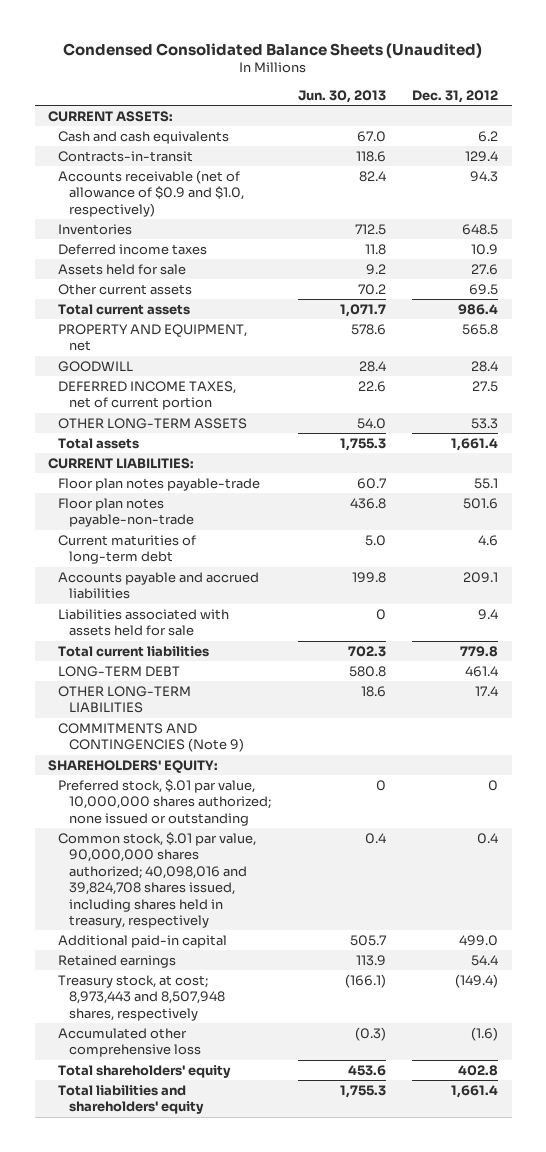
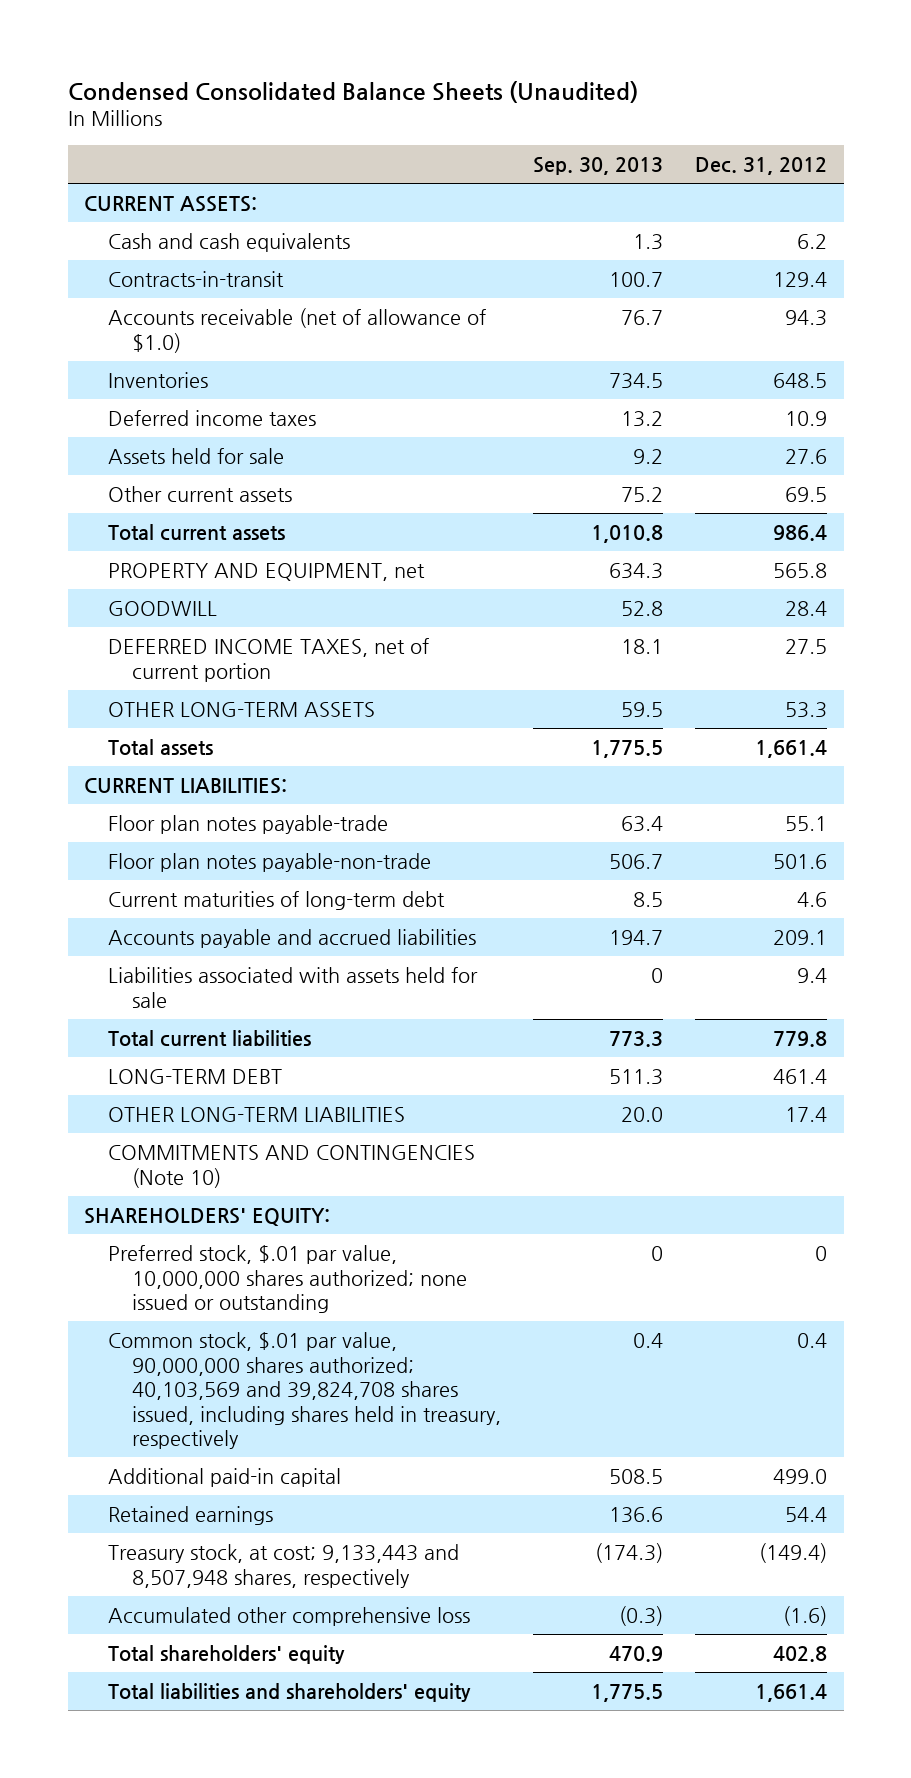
- | Jun. 30, 2013 | Dec. 31, 2012
+ | Sep. 30, 2013 | Dec. 31, 2012
- Accounts receivable (net of allowance of $0.9 and $1.0, respectively) | 82.4 | 94.3
+ Accounts receivable (net of allowance of $1.0) | 76.7 | 94.3
- COMMITMENTS AND CONTINGENCIES (Note 9)
+ COMMITMENTS AND CONTINGENCIES (Note 10)
- Common stock, $.01 par value, 90,000,000 shares authorized; 40,098,016 and 39,824,708 shares issued, including shares held in treasury, respectively | 0.4 | 0.4
+ Common stock, $.01 par value, 90,000,000 shares authorized; 40,103,569 and 39,824,708 shares issued, including shares held in treasury, respectively | 0.4 | 0.4
- Treasury stock, at cost; 8,973,443 and 8,507,948 shares, respectively | (166.1) | (149.4)
+ Treasury stock, at cost; 9,133,443 and 8,507,948 shares, respectively | (174.3) | (149.4)

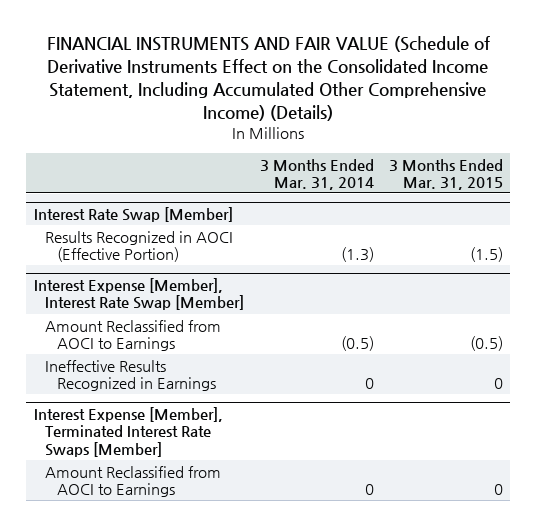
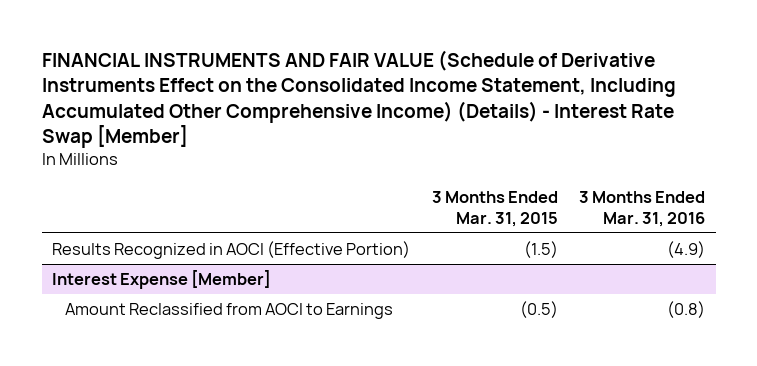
- FINANCIAL INSTRUMENTS AND FAIR VALUE (Schedule of Derivative Instruments Effect on the Consolidated Income Statement, Including Accumulated Other Comprehensive Income) (Details)
+ FINANCIAL INSTRUMENTS AND FAIR VALUE (Schedule of Derivative Instruments Effect on the Consolidated Income Statement, Including Accumulated Other Comprehensive Income) (Details) - Interest Rate Swap [Member]
- | 3 Months Ended Mar. 31, 2014 | 3 Months Ended Mar. 31, 2015
+ | 3 Months Ended Mar. 31, 2015 | 3 Months Ended Mar. 31, 2016
- Interest Rate Swap [Member]
- Interest Expense [Member], Interest Rate Swap [Member]
+ Interest Expense [Member]
- Ineffective Results Recognized in Earnings | 0 | 0
- Interest Expense [Member], Terminated Interest Rate Swaps [Member]
- Amount Reclassified from AOCI to Earnings | 0 | 0

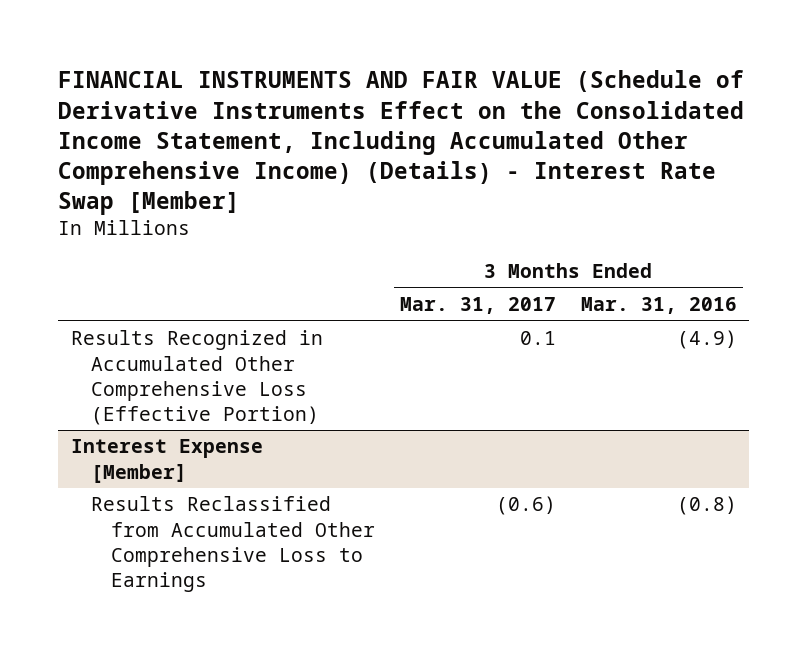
- | 3 Months Ended Mar. 31, 2015 | 3 Months Ended Mar. 31, 2016
+ | 3 Months Ended Mar. 31, 2017 | 3 Months Ended Mar. 31, 2016
- Results Recognized in AOCI (Effective Portion) | (1.5) | (4.9)
+ Results Recognized in Accumulated Other Comprehensive Loss (Effective Portion) | 0.1 | (4.9)
@ Interest Expense [Member]
- Amount Reclassified from AOCI to Earnings | (0.5) | (0.8)
+ Results Reclassified from Accumulated Other Comprehensive Loss to Earnings | (0.6) | (0.8)

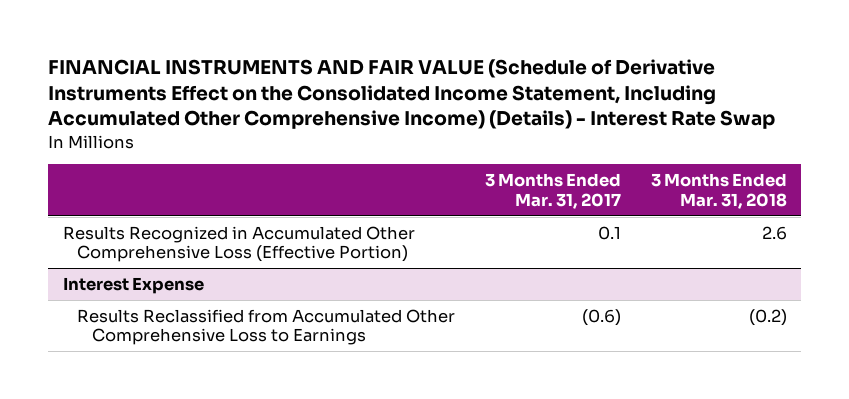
- FINANCIAL INSTRUMENTS AND FAIR VALUE (Schedule of Derivative Instruments Effect on the Consolidated Income Statement, Including Accumulated Other Comprehensive Income) (Details) - Interest Rate Swap [Member]
+ FINANCIAL INSTRUMENTS AND FAIR VALUE (Schedule of Derivative Instruments Effect on the Consolidated Income Statement, Including Accumulated Other Comprehensive Income) (Details) - Interest Rate Swap
- | 3 Months Ended Mar. 31, 2017 | 3 Months Ended Mar. 31, 2016
+ | 3 Months Ended Mar. 31, 2017 | 3 Months Ended Mar. 31, 2018
- Interest Expense [Member]
+ Interest Expense

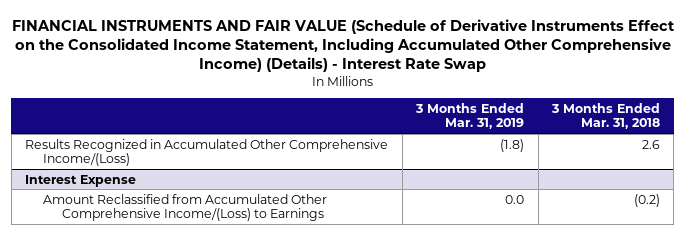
- | 3 Months Ended Mar. 31, 2017 | 3 Months Ended Mar. 31, 2018
+ | 3 Months Ended Mar. 31, 2019 | 3 Months Ended Mar. 31, 2018
- Results Recognized in Accumulated Other Comprehensive Loss (Effective Portion) | 0.1 | 2.6
+ Results Recognized in Accumulated Other Comprehensive Income/(Loss) | (1.8) | 2.6
@ Interest Expense
- Results Reclassified from Accumulated Other Comprehensive Loss to Earnings | (0.6) | (0.2)
+ Amount Reclassified from Accumulated Other Comprehensive Income/(Loss) to Earnings | 0.0 | (0.2)

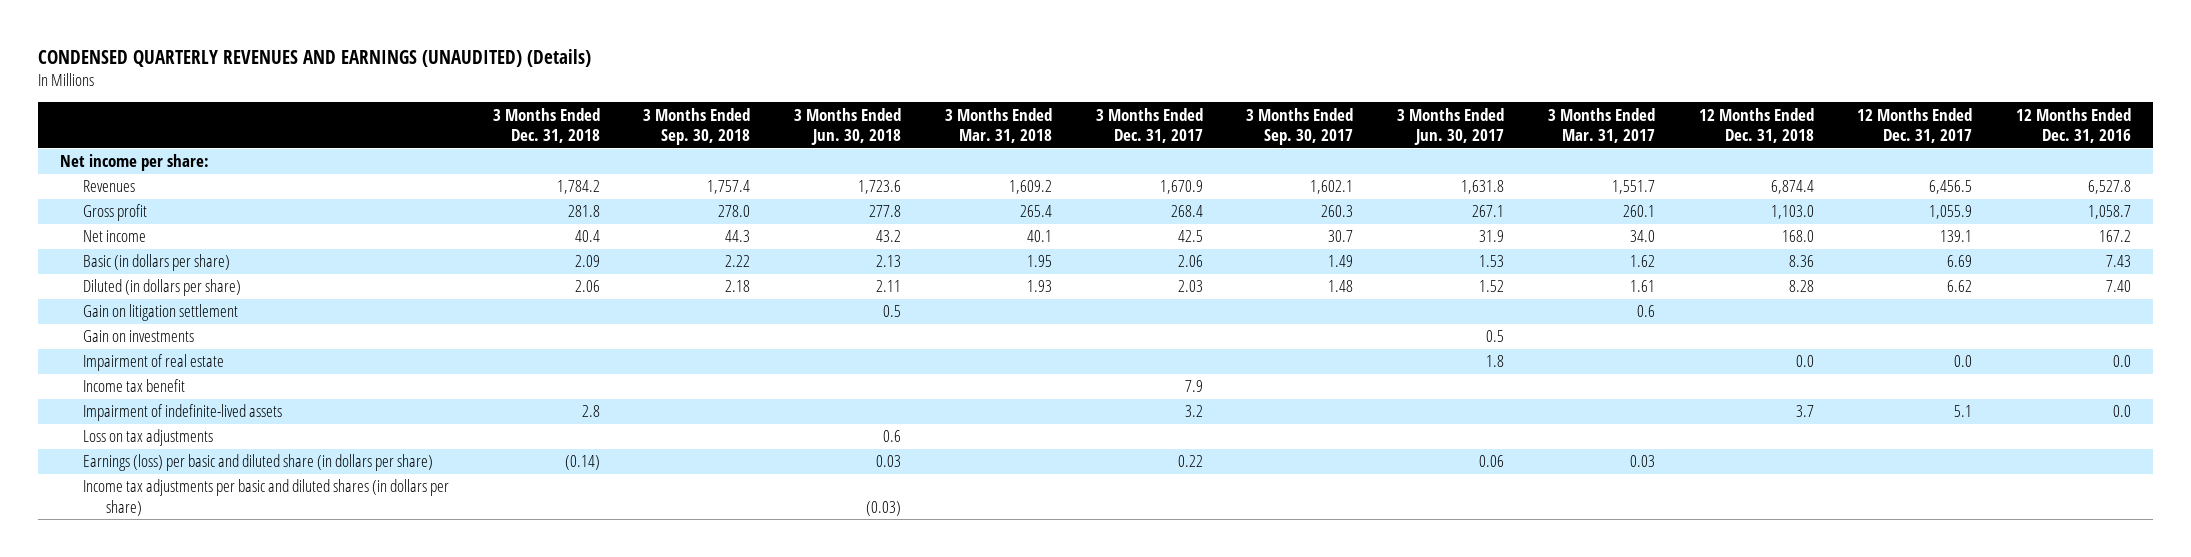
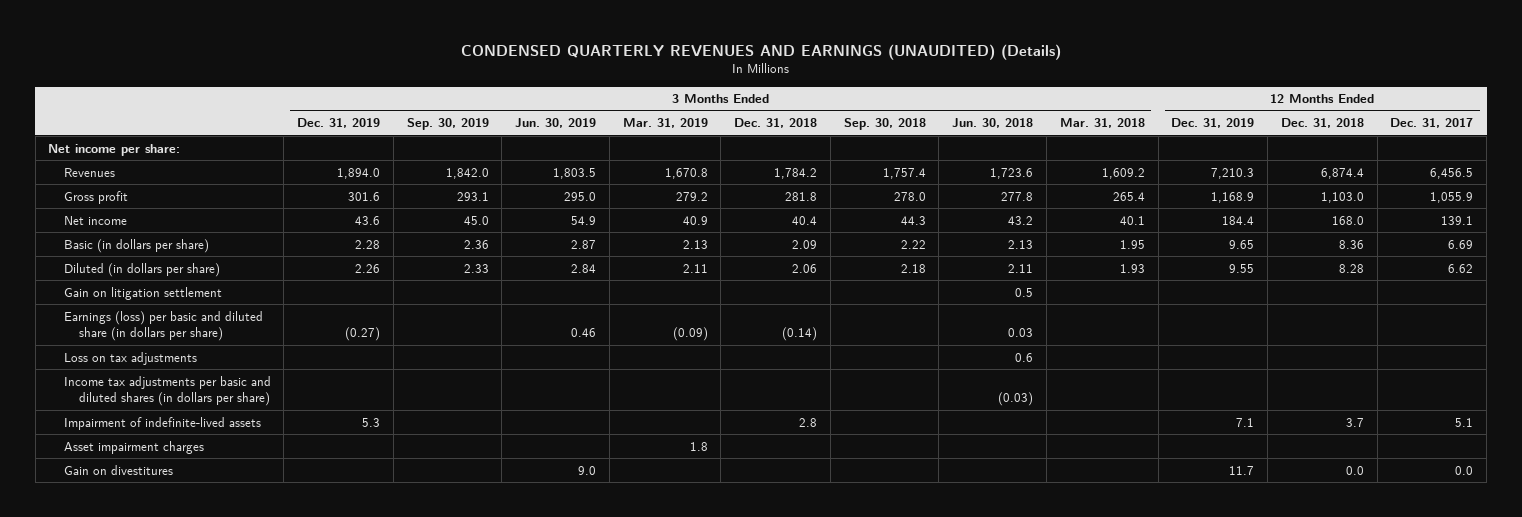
- | 3 Months Ended Dec. 31, 2018 | 3 Months Ended Sep. 30, 2018 | 3 Months Ended Jun. 30, 2018 | 3 Months Ended Mar. 31, 2018 | 3 Months Ended Dec. 31, 2017 | 3 Months Ended Sep. 30, 2017 | 3 Months Ended Jun. 30, 2017 | 3 Months Ended Mar. 31, 2017 | 12 Months Ended Dec. 31, 2018 | 12 Months Ended Dec. 31, 2017 | 12 Months Ended Dec. 31, 2016
+ | 3 Months Ended Dec. 31, 2019 | 3 Months Ended Sep. 30, 2019 | 3 Months Ended Jun. 30, 2019 | 3 Months Ended Mar. 31, 2019 | 3 Months Ended Dec. 31, 2018 | 3 Months Ended Sep. 30, 2018 | 3 Months Ended Jun. 30, 2018 | 3 Months Ended Mar. 31, 2018 | 12 Months Ended Dec. 31, 2019 | 12 Months Ended Dec. 31, 2018 | 12 Months Ended Dec. 31, 2017
- Gain on investments | | | | | | | 0.5 | | | |
- Impairment of real estate | | | | | | | 1.8 | | 0.0 | 0.0 | 0.0
- Income tax benefit | | | | | 7.9 | | | | | |
moved down: Loss on tax adjustments | | | | | | | 0.6 | | | |
moved down: Impairment of indefinite-lived assets | 5.3 | | | | 2.8 | | | | 7.1 | 3.7 | 5.1
+ Asset impairment charges | | | | 1.8 | | | | | | |
+ Gain on divestitures | | | 9.0 | | | | | | 11.7 | 0.0 | 0.0

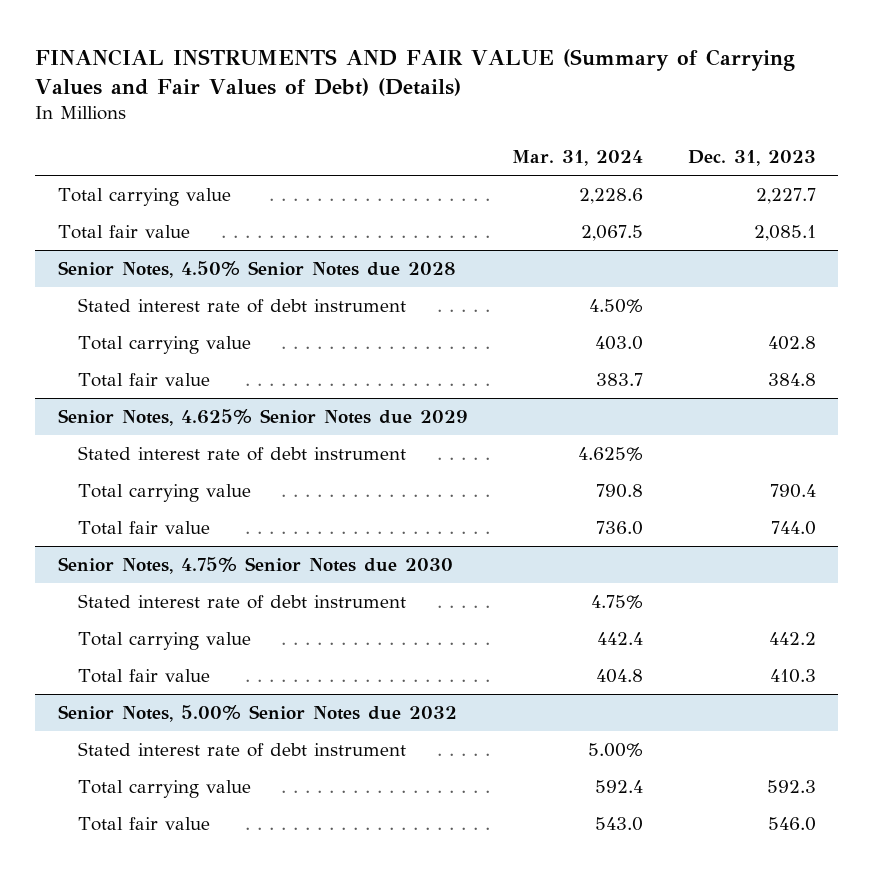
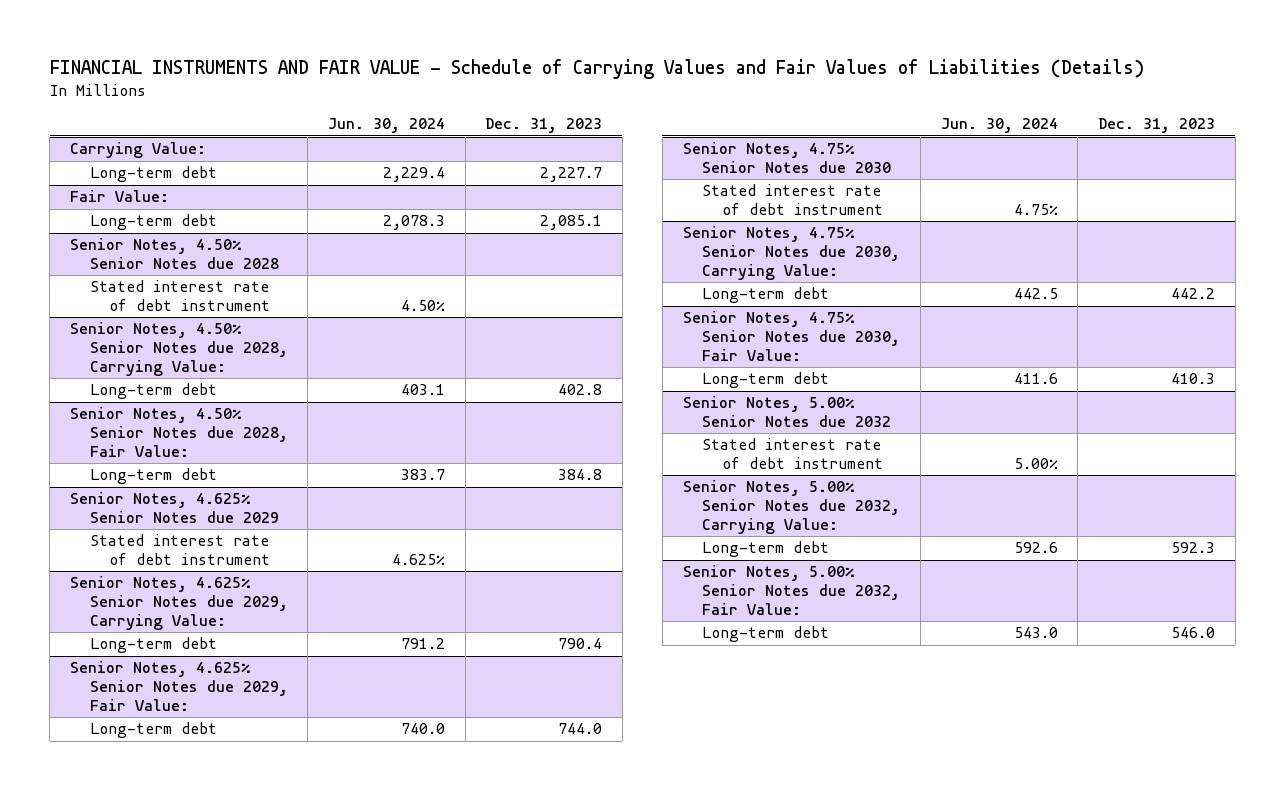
- FINANCIAL INSTRUMENTS AND FAIR VALUE (Summary of Carrying Values and Fair Values of Debt) (Details)
+ FINANCIAL INSTRUMENTS AND FAIR VALUE - Schedule of Carrying Values and Fair Values of Liabilities (Details)
- | Mar. 31, 2024 | Dec. 31, 2023
+ | Jun. 30, 2024 | Dec. 31, 2023
- Total carrying value | 2,228.6 | 2,227.7
- Total fair value | 2,067.5 | 2,085.1
+ Carrying Value:
+ Long-term debt | 2,229.4 | 2,227.7
+ Fair Value:
+ Long-term debt | 2,078.3 | 2,085.1
@ Senior Notes, 4.50% Senior Notes due 2028
- Total carrying value | 403.0 | 402.8
- Total fair value | 383.7 | 384.8
+ Senior Notes, 4.50% Senior Notes due 2028, Carrying Value:
+ Long-term debt | 403.1 | 402.8
+ Senior Notes, 4.50% Senior Notes due 2028, Fair Value:
+ Long-term debt | 383.7 | 384.8
@ Senior Notes, 4.625% Senior Notes due 2029
- Total carrying value | 790.8 | 790.4
- Total fair value | 736.0 | 744.0
+ Senior Notes, 4.625% Senior Notes due 2029, Carrying Value:
+ Long-term debt | 791.2 | 790.4
+ Senior Notes, 4.625% Senior Notes due 2029, Fair Value:
+ Long-term debt | 740.0 | 744.0
@ Senior Notes, 4.75% Senior Notes due 2030
- Total carrying value | 442.4 | 442.2
- Total fair value | 404.8 | 410.3
+ Senior Notes, 4.75% Senior Notes due 2030, Carrying Value:
+ Long-term debt | 442.5 | 442.2
+ Senior Notes, 4.75% Senior Notes due 2030, Fair Value:
+ Long-term debt | 411.6 | 410.3
@ Senior Notes, 5.00% Senior Notes due 2032
- Total carrying value | 592.4 | 592.3
- Total fair value | 543.0 | 546.0
+ Senior Notes, 5.00% Senior Notes due 2032, Carrying Value:
+ Long-term debt | 592.6 | 592.3
+ Senior Notes, 5.00% Senior Notes due 2032, Fair Value:
+ Long-term debt | 543.0 | 546.0

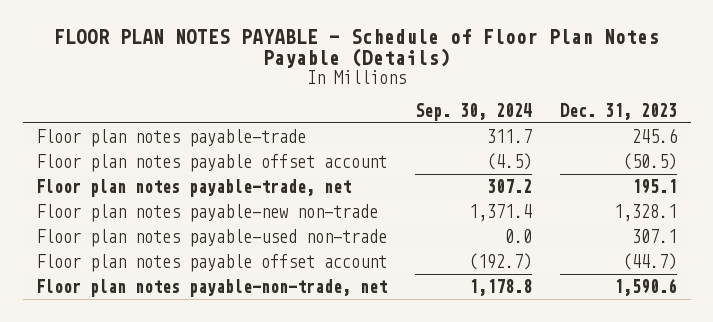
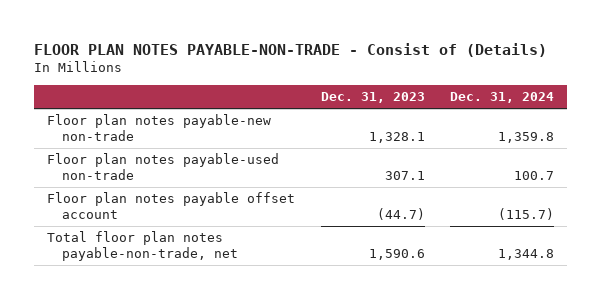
- FLOOR PLAN NOTES PAYABLE - Schedule of Floor Plan Notes Payable (Details)
+ FLOOR PLAN NOTES PAYABLE-NON-TRADE - Consist of (Details)
- | Sep. 30, 2024 | Dec. 31, 2023
+ | Dec. 31, 2023 | Dec. 31, 2024
- Floor plan notes payable-trade | 311.7 | 245.6
- Floor plan notes payable offset account | (4.5) | (50.5)
- Floor plan notes payable-trade, net | 307.2 | 195.1
- Floor plan notes payable-non-trade, net | 1,178.8 | 1,590.6
+ Total floor plan notes payable-non-trade, net | 1,590.6 | 1,344.8

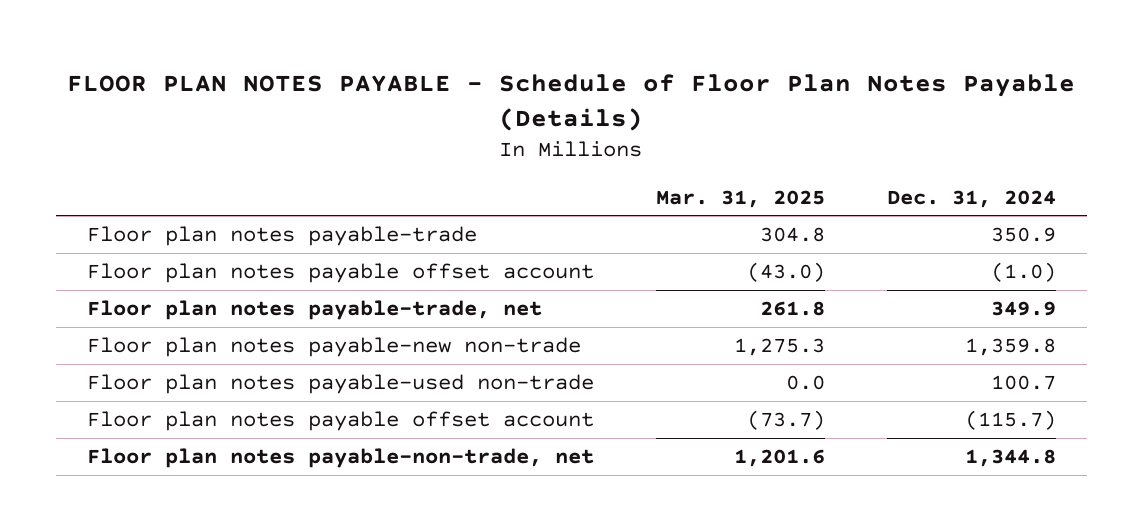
- FLOOR PLAN NOTES PAYABLE-NON-TRADE - Consist of (Details)
+ FLOOR PLAN NOTES PAYABLE - Schedule of Floor Plan Notes Payable (Details)
- | Dec. 31, 2023 | Dec. 31, 2024
+ | Mar. 31, 2025 | Dec. 31, 2024
+ Floor plan notes payable-trade | 304.8 | 350.9
+ Floor plan notes payable offset account | (43.0) | (1.0)
+ Floor plan notes payable-trade, net | 261.8 | 349.9
- Total floor plan notes payable-non-trade, net | 1,590.6 | 1,344.8
+ Floor plan notes payable-non-trade, net | 1,201.6 | 1,344.8

